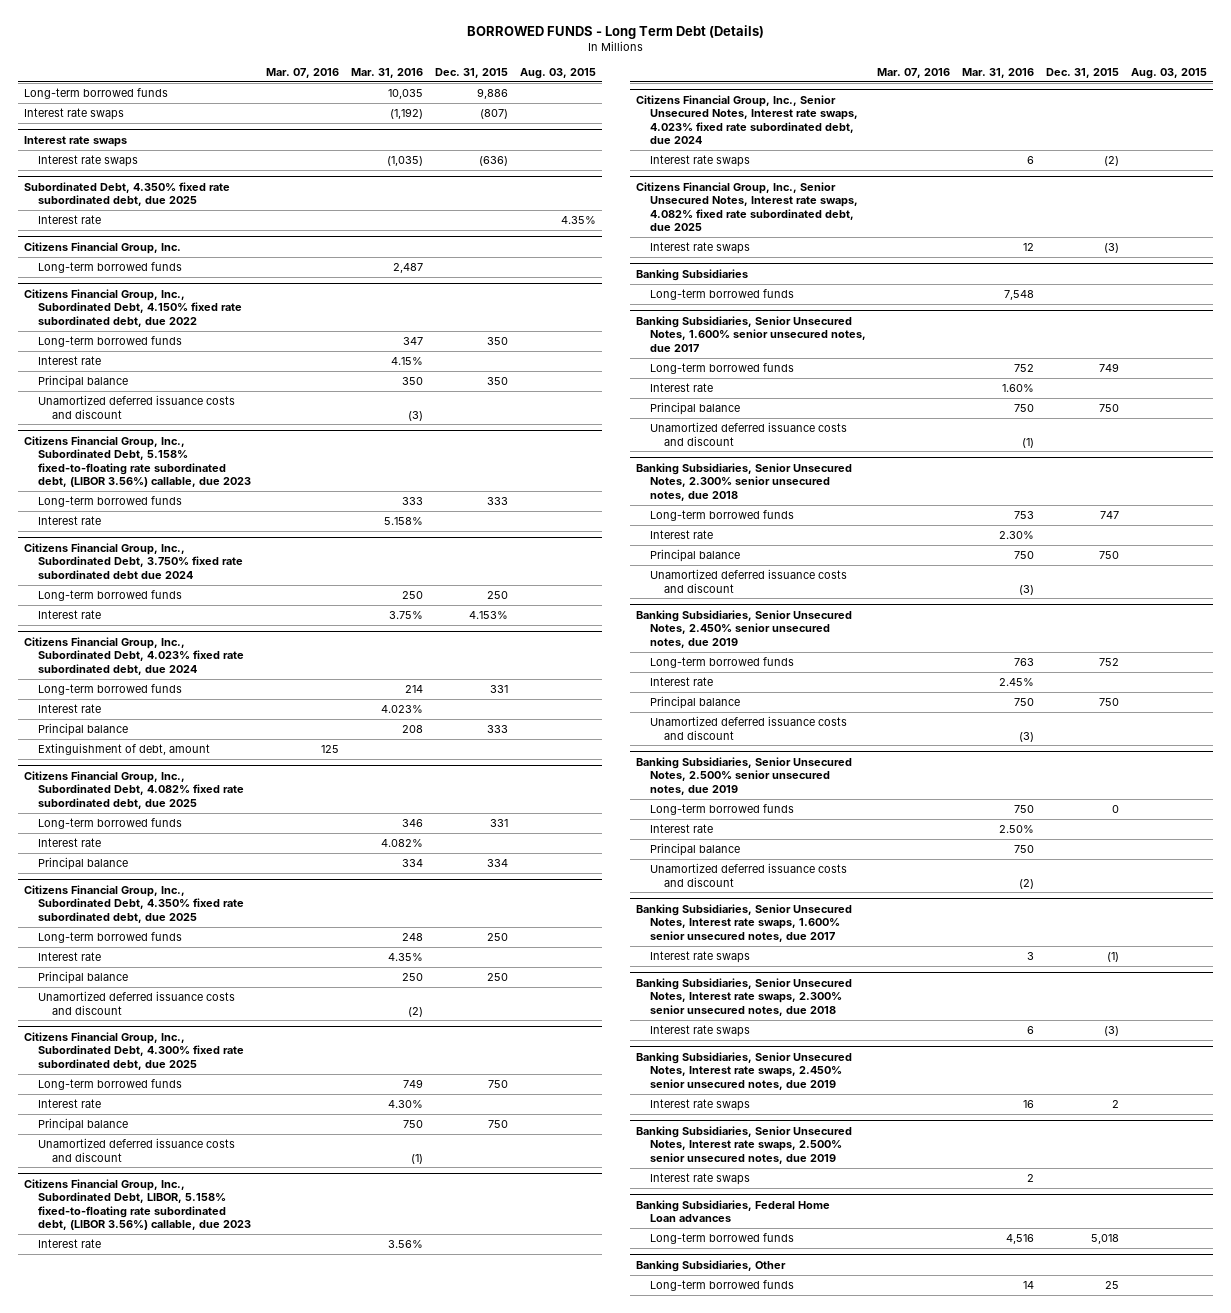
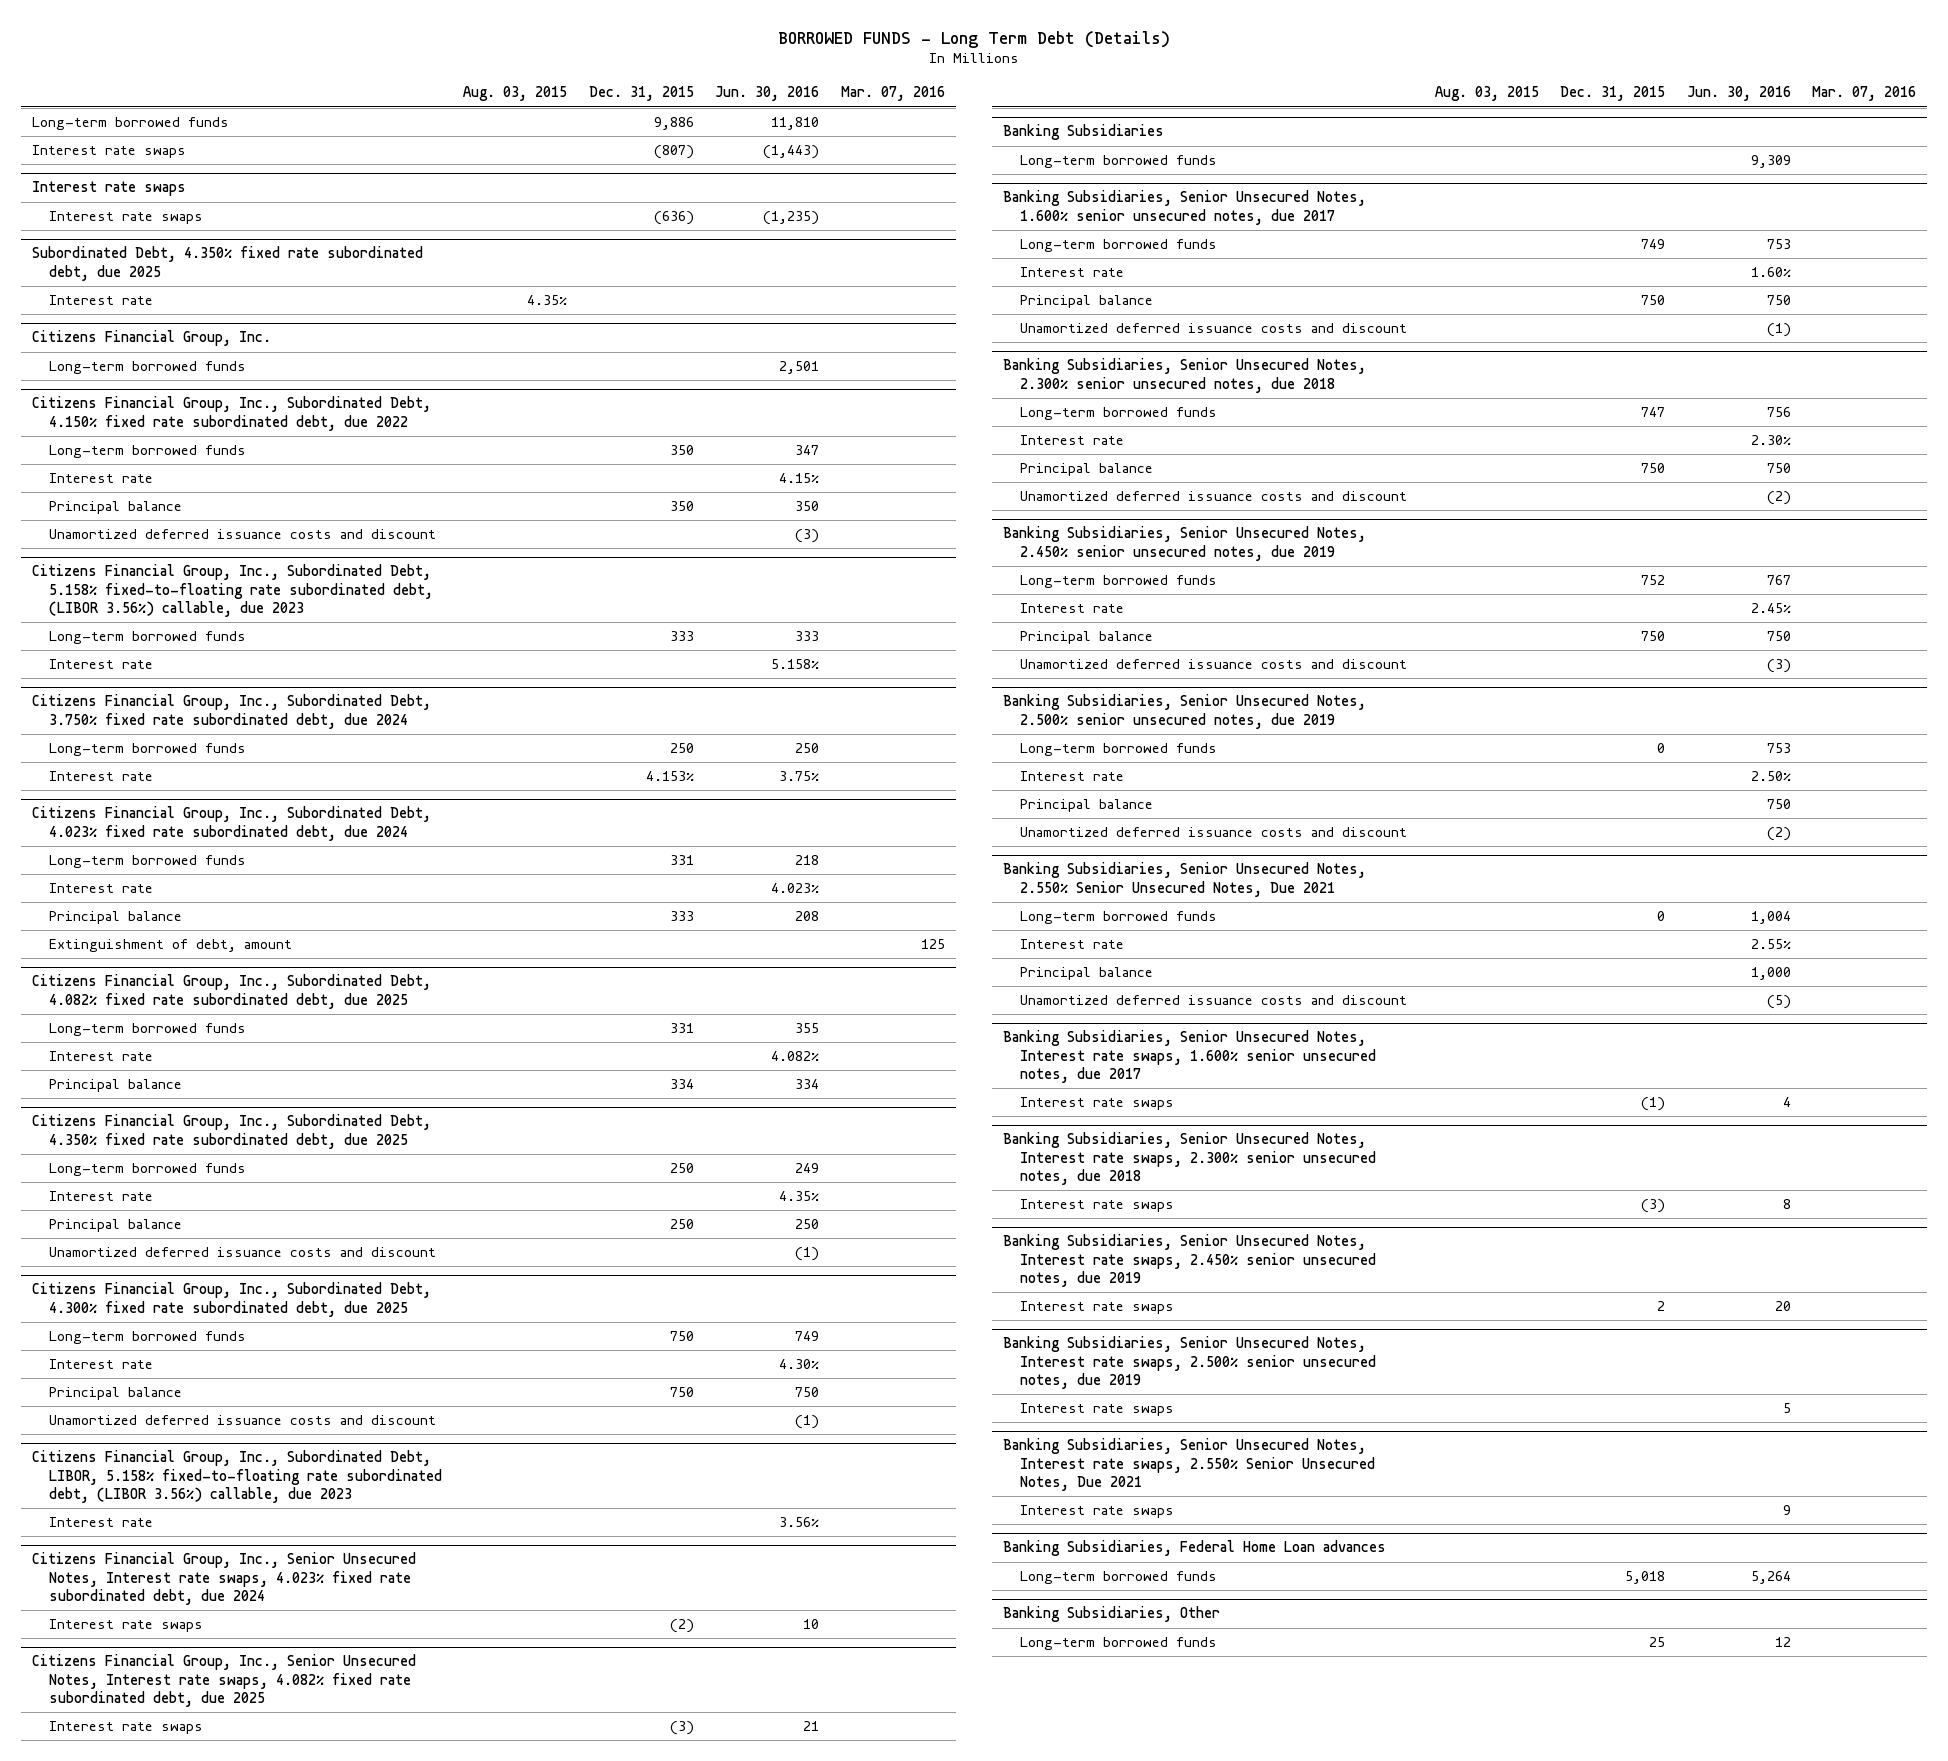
- | Mar. 07, 2016 | Mar. 31, 2016 | Dec. 31, 2015 | Aug. 03, 2015
+ | Aug. 03, 2015 | Dec. 31, 2015 | Jun. 30, 2016 | Mar. 07, 2016
- Citizens Financial Group, Inc., Subordinated Debt, 3.750% fixed rate subordinated debt due 2024
+ Citizens Financial Group, Inc., Subordinated Debt, 3.750% fixed rate subordinated debt, due 2024
+ Banking Subsidiaries, Senior Unsecured Notes, 2.550% Senior Unsecured Notes, Due 2021
+ Long-term borrowed funds | | 0 | 1,004 |
+ Interest rate | | | 2.55% |
+ Principal balance | | | 1,000 |
+ Unamortized deferred issuance costs and discount | | | (5) |
+ Banking Subsidiaries, Senior Unsecured Notes, Interest rate swaps, 2.550% Senior Unsecured Notes, Due 2021
+ Interest rate swaps | | | 9 |

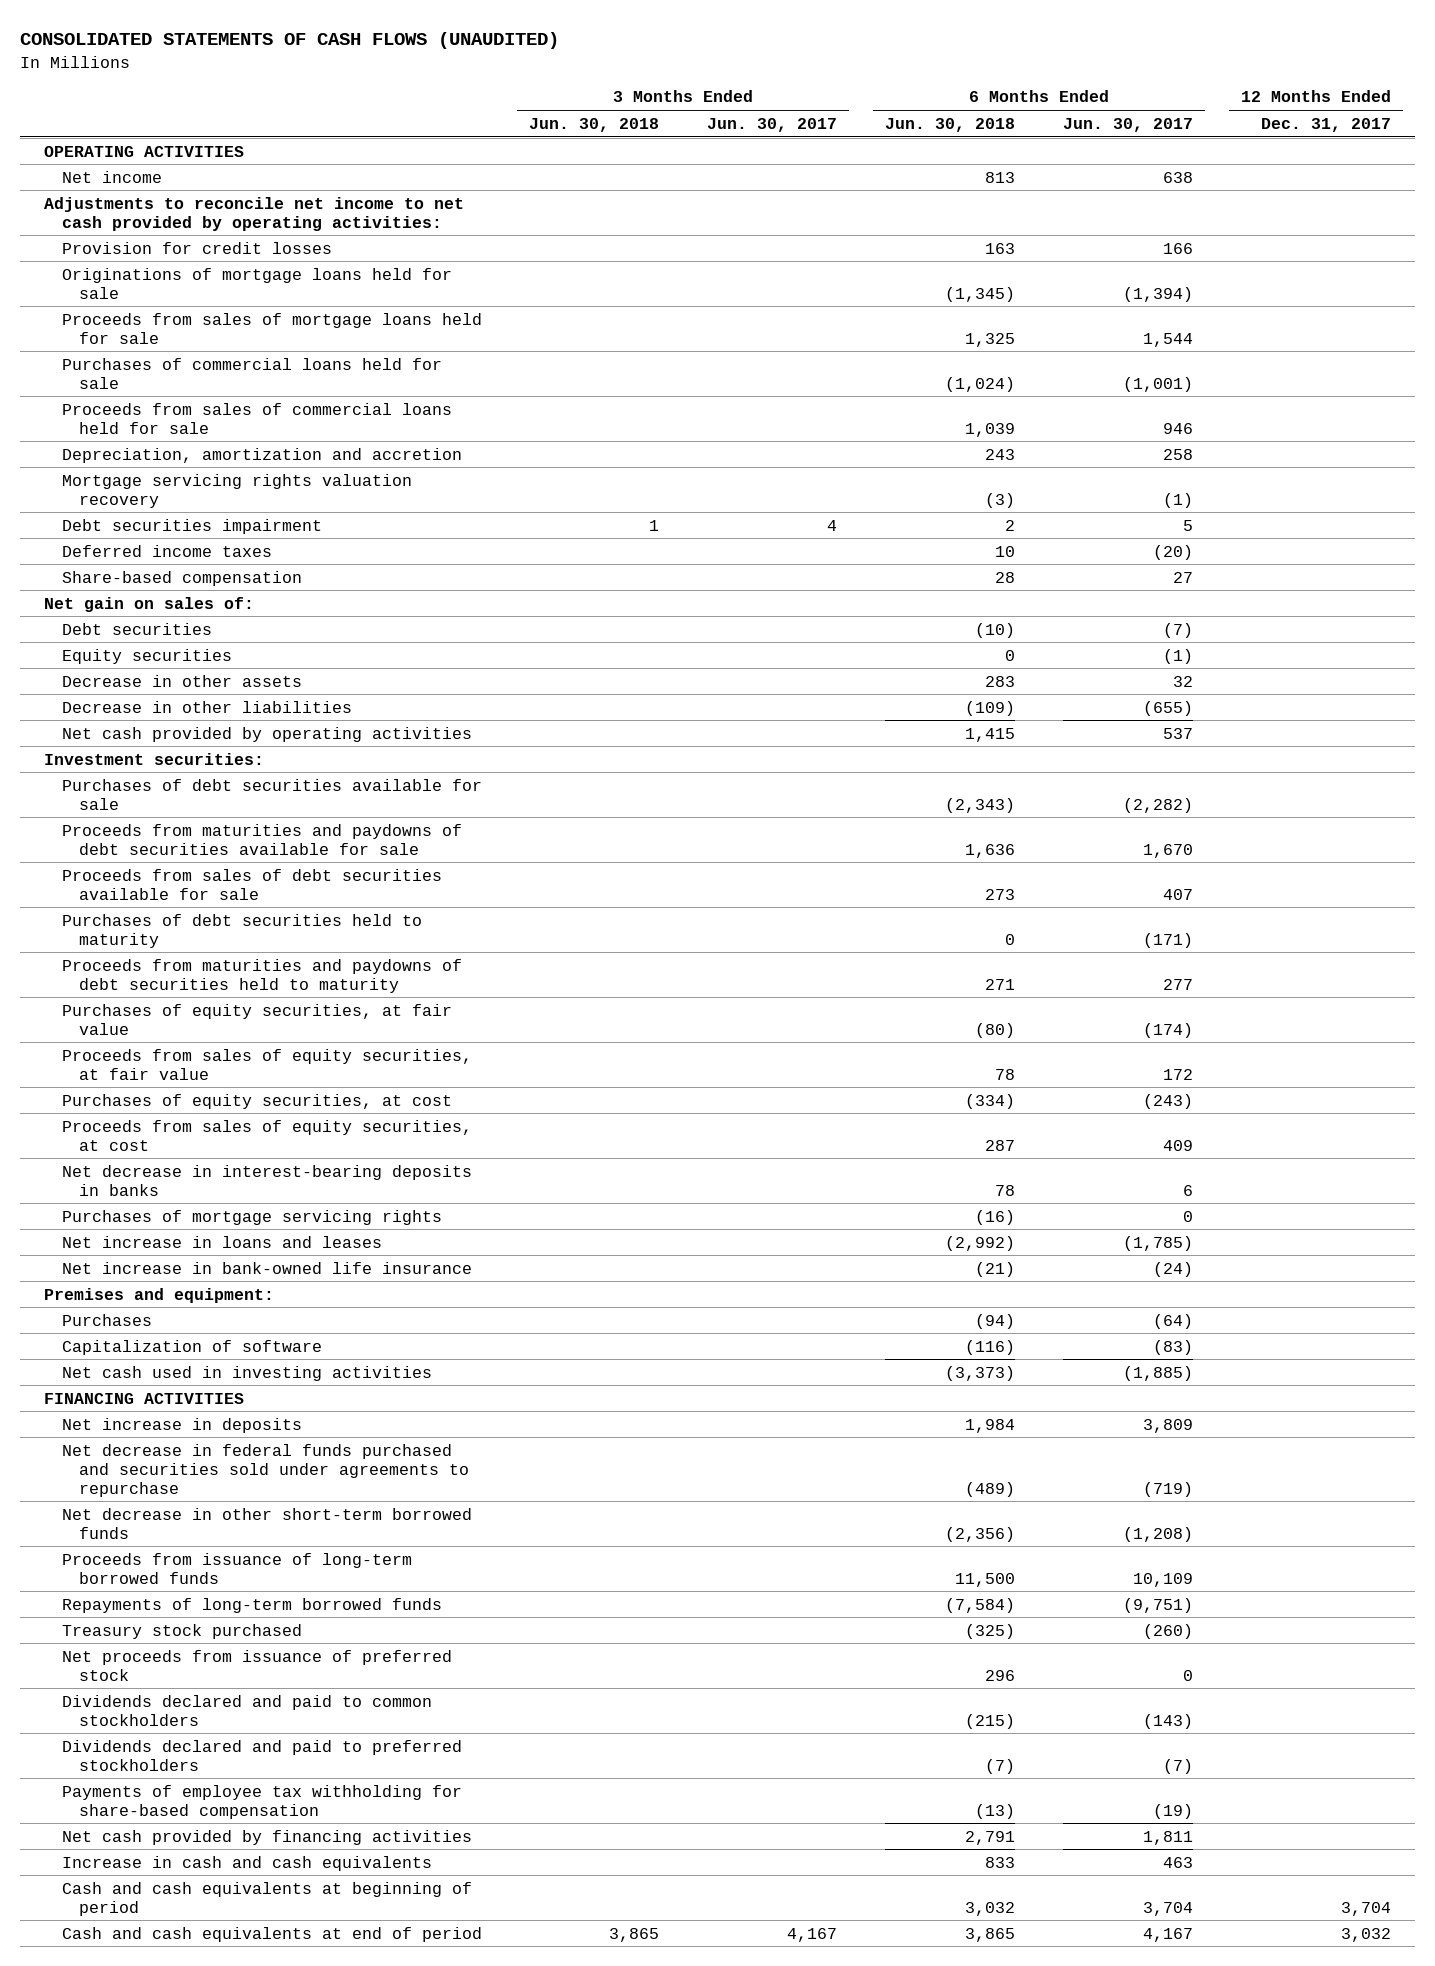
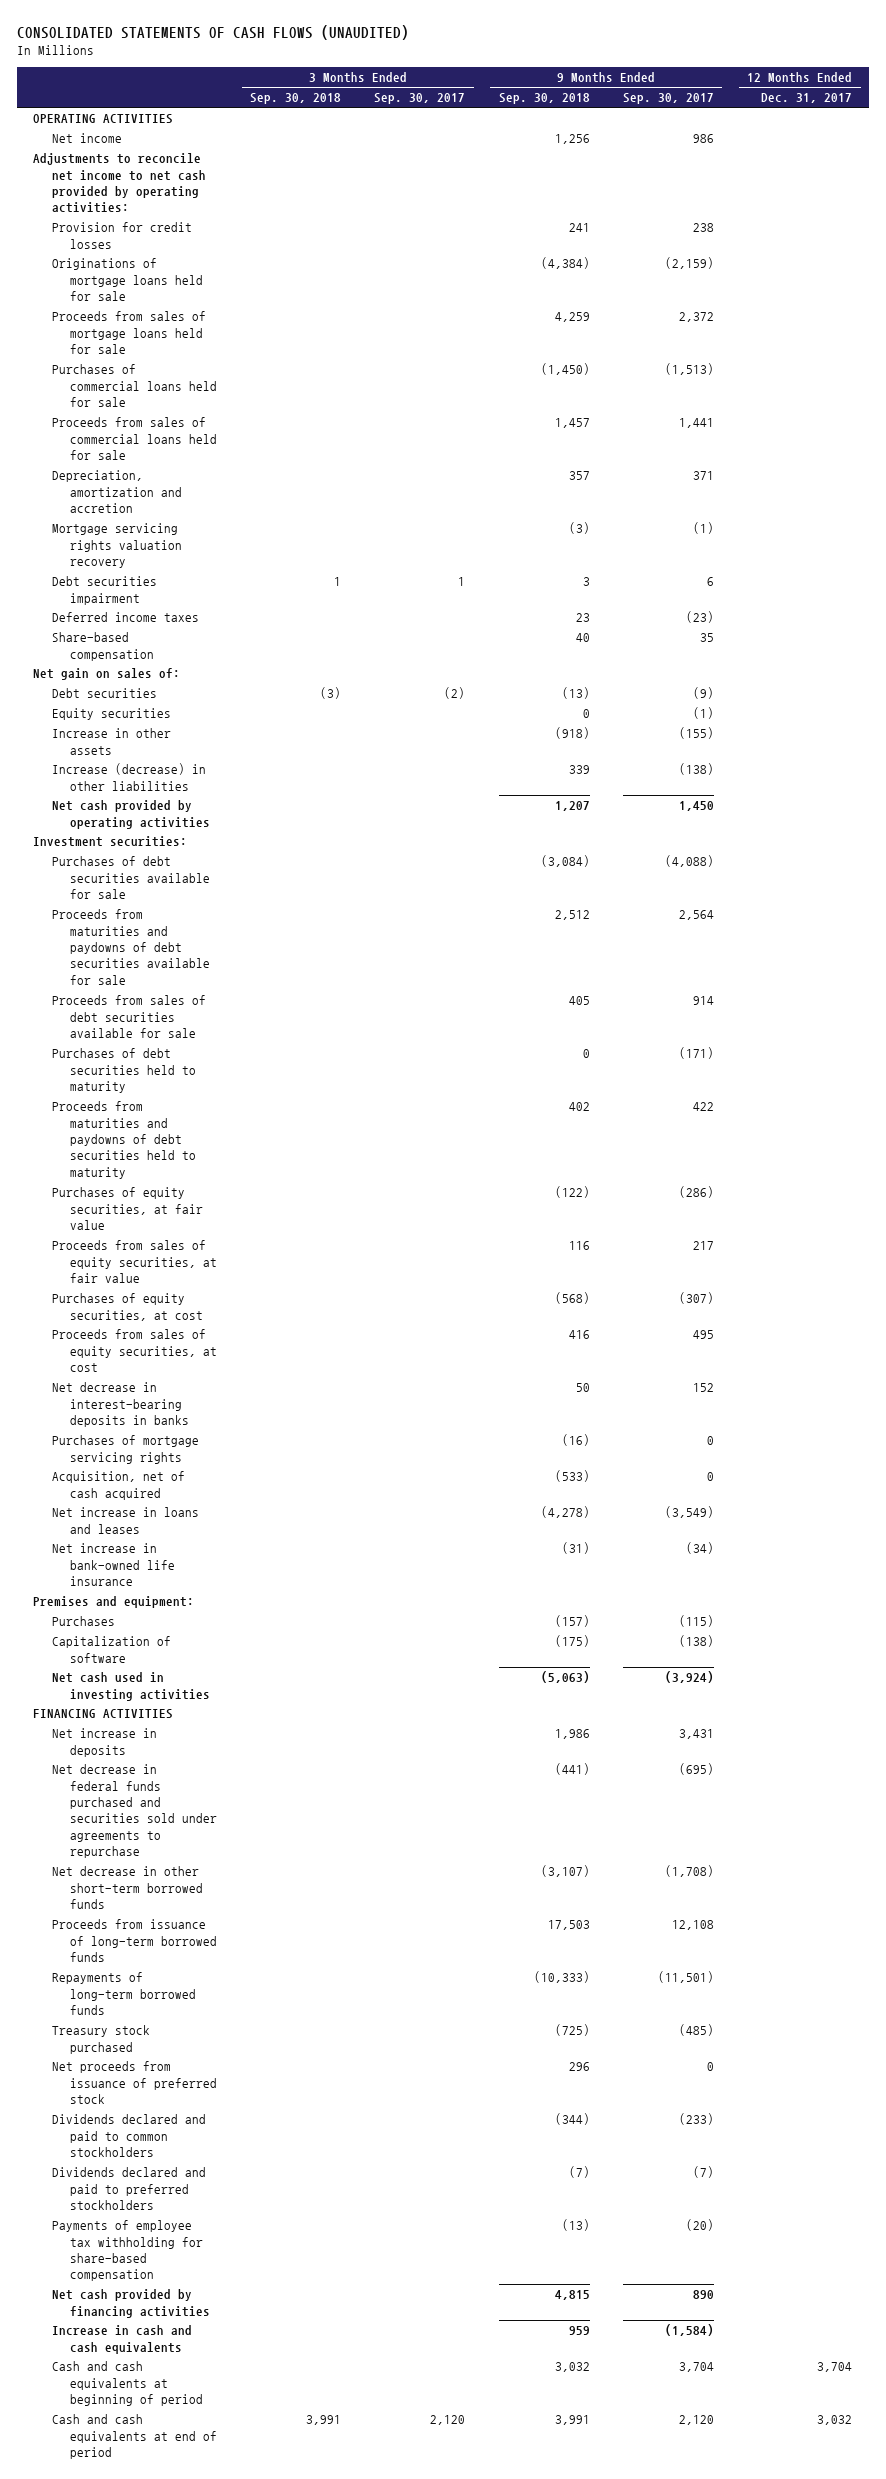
- | 3 Months Ended Jun. 30, 2018 | 3 Months Ended Jun. 30, 2017 | 6 Months Ended Jun. 30, 2018 | 6 Months Ended Jun. 30, 2017 | 12 Months Ended Dec. 31, 2017
+ | 3 Months Ended Sep. 30, 2018 | 3 Months Ended Sep. 30, 2017 | 9 Months Ended Sep. 30, 2018 | 9 Months Ended Sep. 30, 2017 | 12 Months Ended Dec. 31, 2017
- Decrease in other assets | | | 283 | 32 |
- Decrease in other liabilities | | | (109) | (655) |
+ Increase in other assets | | | (918) | (155) |
+ Increase (decrease) in other liabilities | | | 339 | (138) |
+ Acquisition, net of cash acquired | | | (533) | 0 |

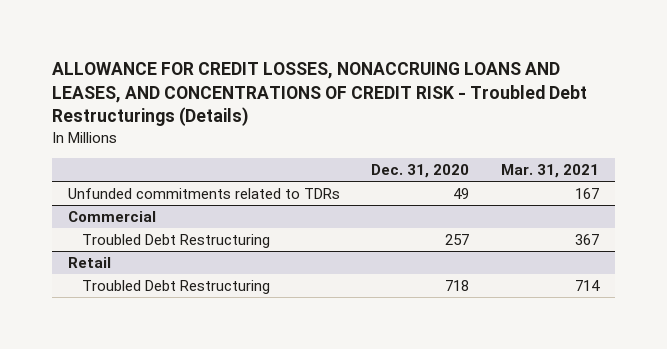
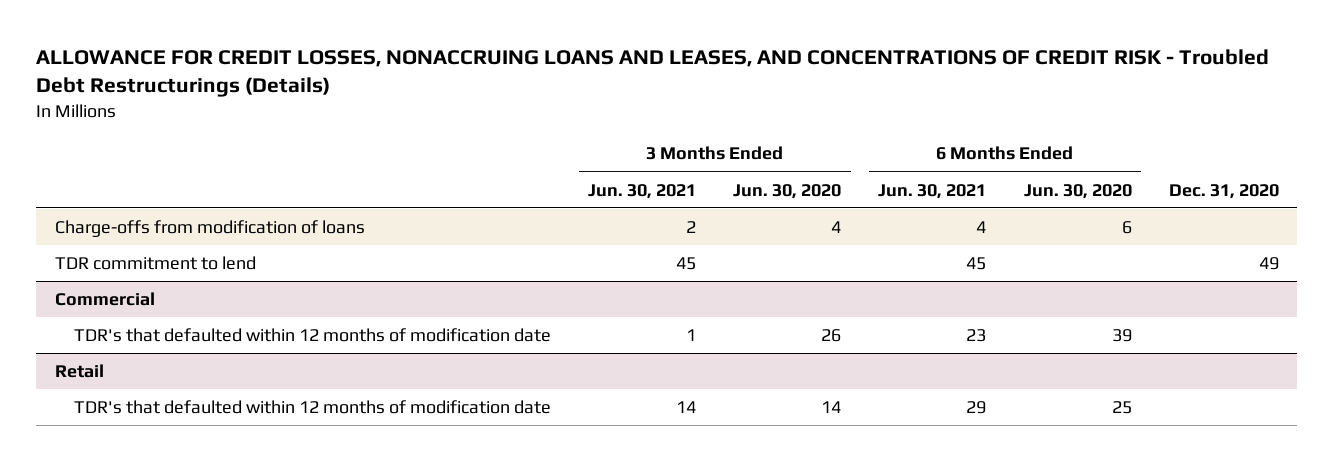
- | Dec. 31, 2020 | Mar. 31, 2021
+ | 3 Months Ended Jun. 30, 2021 | 3 Months Ended Jun. 30, 2020 | 6 Months Ended Jun. 30, 2021 | 6 Months Ended Jun. 30, 2020 | Dec. 31, 2020
- Unfunded commitments related to TDRs | 49 | 167
+ Charge-offs from modification of loans | 2 | 4 | 4 | 6 |
+ TDR commitment to lend | 45 | | 45 | | 49
@ Commercial
- Troubled Debt Restructuring | 257 | 367
+ TDR's that defaulted within 12 months of modification date | 1 | 26 | 23 | 39 |
@ Retail
- Troubled Debt Restructuring | 718 | 714
+ TDR's that defaulted within 12 months of modification date | 14 | 14 | 29 | 25 |

